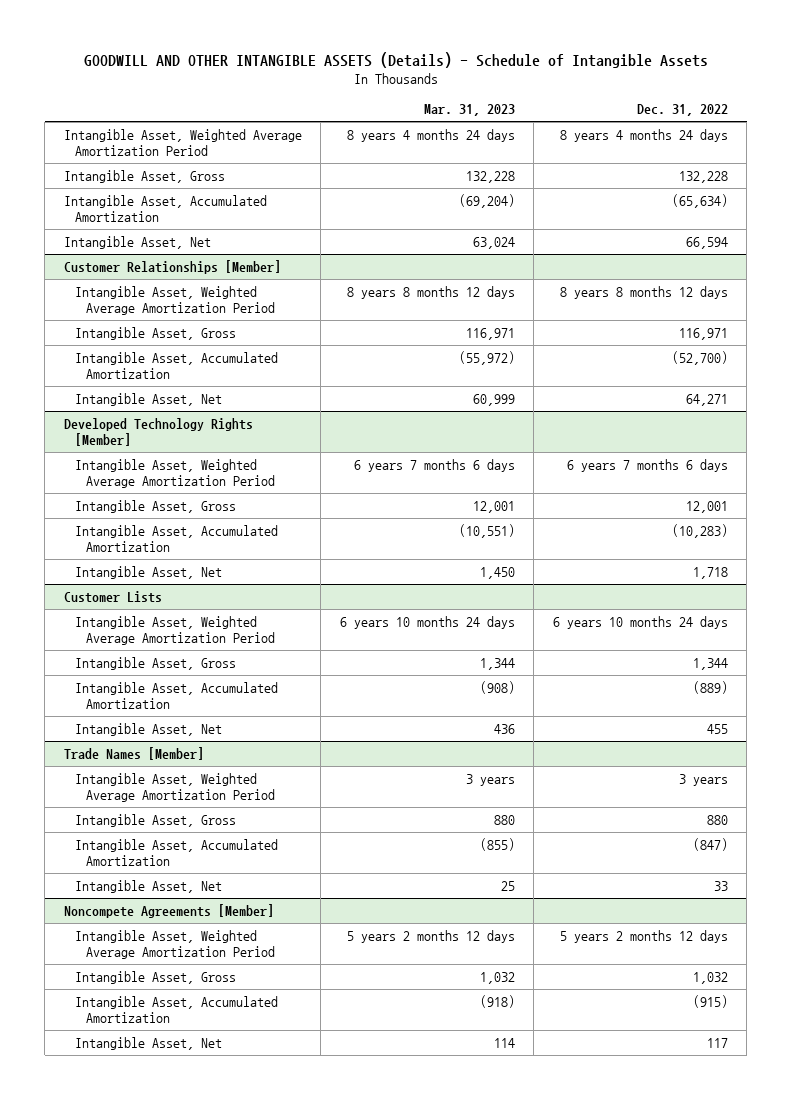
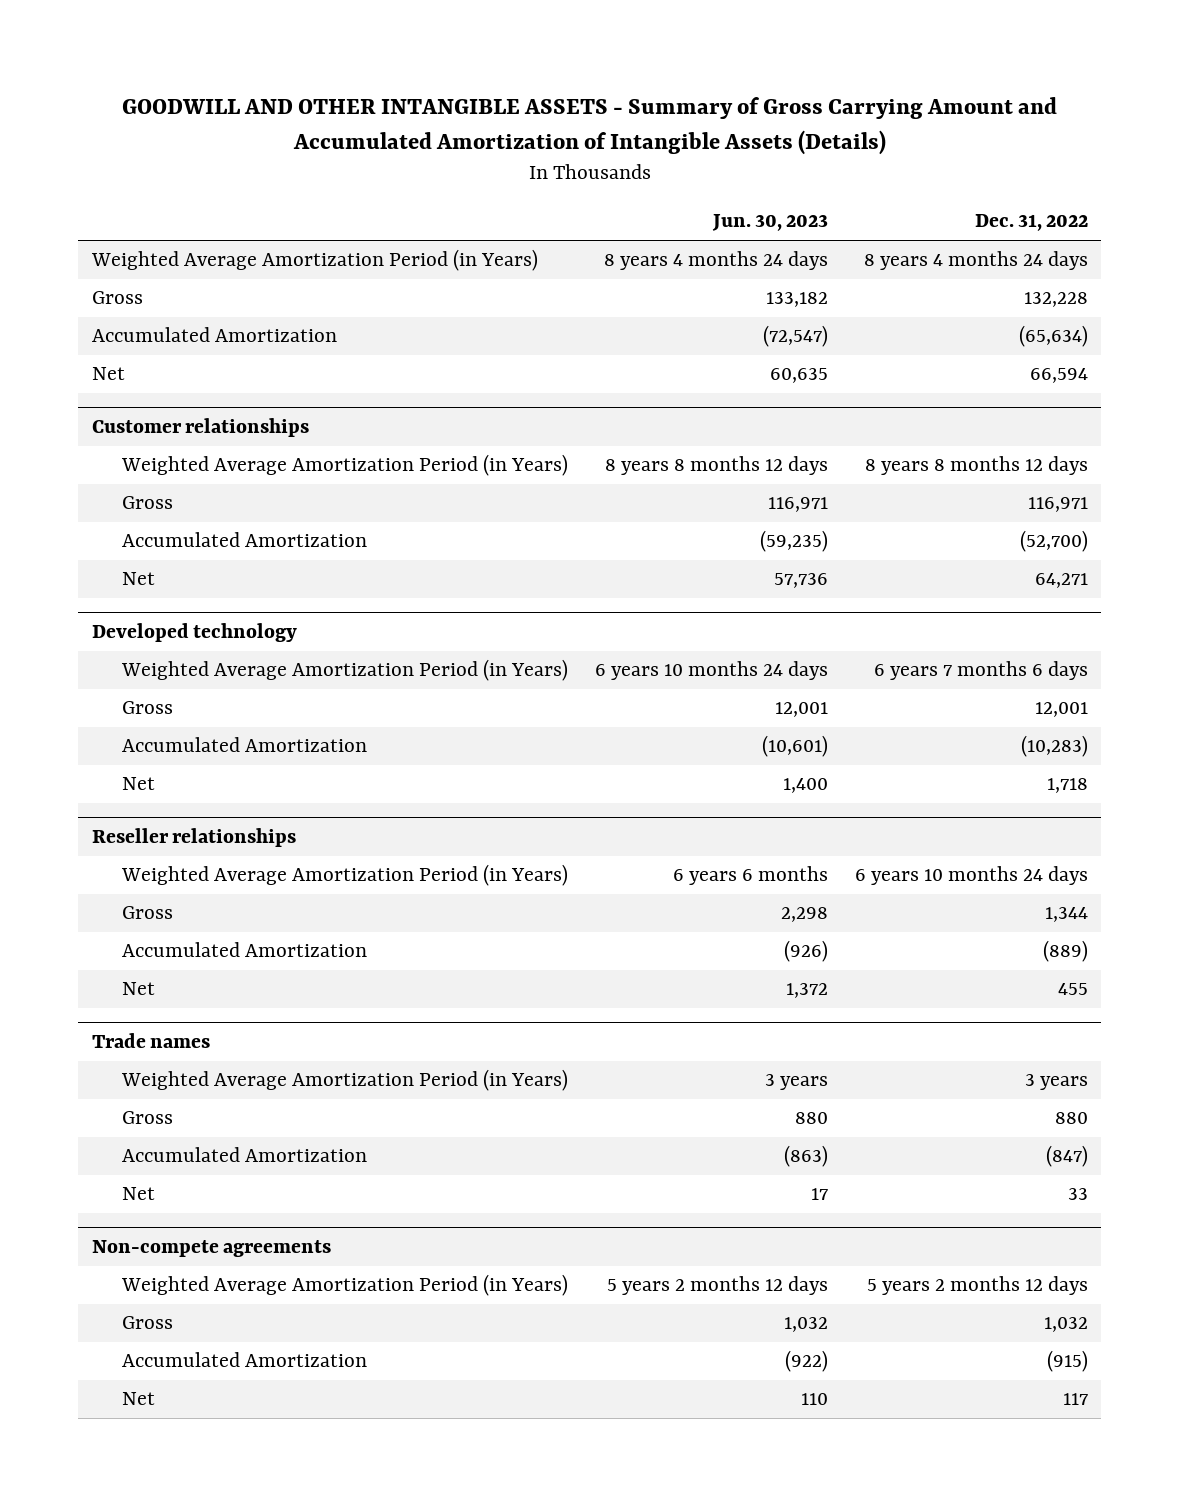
- GOODWILL AND OTHER INTANGIBLE ASSETS (Details) - Schedule of Intangible Assets
+ GOODWILL AND OTHER INTANGIBLE ASSETS - Summary of Gross Carrying Amount and Accumulated Amortization of Intangible Assets (Details)
- | Mar. 31, 2023 | Dec. 31, 2022
+ | Jun. 30, 2023 | Dec. 31, 2022
- Intangible Asset, Weighted Average Amortization Period | 8 years 4 months 24 days | 8 years 4 months 24 days
- Intangible Asset, Gross | 132,228 | 132,228
- Intangible Asset, Accumulated Amortization | (69,204) | (65,634)
- Intangible Asset, Net | 63,024 | 66,594
- Customer Relationships [Member]
- Intangible Asset, Weighted Average Amortization Period | 8 years 8 months 12 days | 8 years 8 months 12 days
- Intangible Asset, Gross | 116,971 | 116,971
- Intangible Asset, Accumulated Amortization | (55,972) | (52,700)
- Intangible Asset, Net | 60,999 | 64,271
- Developed Technology Rights [Member]
- Intangible Asset, Weighted Average Amortization Period | 6 years 7 months 6 days | 6 years 7 months 6 days
- Intangible Asset, Gross | 12,001 | 12,001
- Intangible Asset, Accumulated Amortization | (10,551) | (10,283)
- Intangible Asset, Net | 1,450 | 1,718
- Customer Lists
- Intangible Asset, Weighted Average Amortization Period | 6 years 10 months 24 days | 6 years 10 months 24 days
- Intangible Asset, Gross | 1,344 | 1,344
- Intangible Asset, Accumulated Amortization | (908) | (889)
- Intangible Asset, Net | 436 | 455
- Trade Names [Member]
- Intangible Asset, Weighted Average Amortization Period | 3 years | 3 years
- Intangible Asset, Gross | 880 | 880
- Intangible Asset, Accumulated Amortization | (855) | (847)
- Intangible Asset, Net | 25 | 33
- Noncompete Agreements [Member]
- Intangible Asset, Weighted Average Amortization Period | 5 years 2 months 12 days | 5 years 2 months 12 days
- Intangible Asset, Gross | 1,032 | 1,032
- Intangible Asset, Accumulated Amortization | (918) | (915)
- Intangible Asset, Net | 114 | 117
+ Weighted Average Amortization Period (in Years) | 8 years 4 months 24 days | 8 years 4 months 24 days
+ Gross | 133,182 | 132,228
+ Accumulated Amortization | (72,547) | (65,634)
+ Net | 60,635 | 66,594
+ Customer relationships
+ Weighted Average Amortization Period (in Years) | 8 years 8 months 12 days | 8 years 8 months 12 days
+ Gross | 116,971 | 116,971
+ Accumulated Amortization | (59,235) | (52,700)
+ Net | 57,736 | 64,271
+ Developed technology
+ Weighted Average Amortization Period (in Years) | 6 years 10 months 24 days | 6 years 7 months 6 days
+ Gross | 12,001 | 12,001
+ Accumulated Amortization | (10,601) | (10,283)
+ Net | 1,400 | 1,718
+ Reseller relationships
+ Weighted Average Amortization Period (in Years) | 6 years 6 months | 6 years 10 months 24 days
+ Gross | 2,298 | 1,344
+ Accumulated Amortization | (926) | (889)
+ Net | 1,372 | 455
+ Trade names
+ Weighted Average Amortization Period (in Years) | 3 years | 3 years
+ Gross | 880 | 880
+ Accumulated Amortization | (863) | (847)
+ Net | 17 | 33
+ Non-compete agreements
+ Weighted Average Amortization Period (in Years) | 5 years 2 months 12 days | 5 years 2 months 12 days
+ Gross | 1,032 | 1,032
+ Accumulated Amortization | (922) | (915)
+ Net | 110 | 117

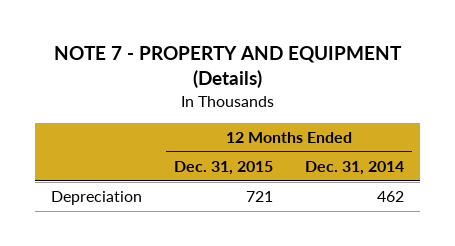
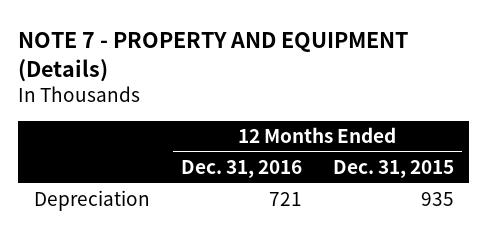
- | 12 Months Ended Dec. 31, 2015 | 12 Months Ended Dec. 31, 2014
+ | 12 Months Ended Dec. 31, 2016 | 12 Months Ended Dec. 31, 2015
- Depreciation | 721 | 462
+ Depreciation | 721 | 935

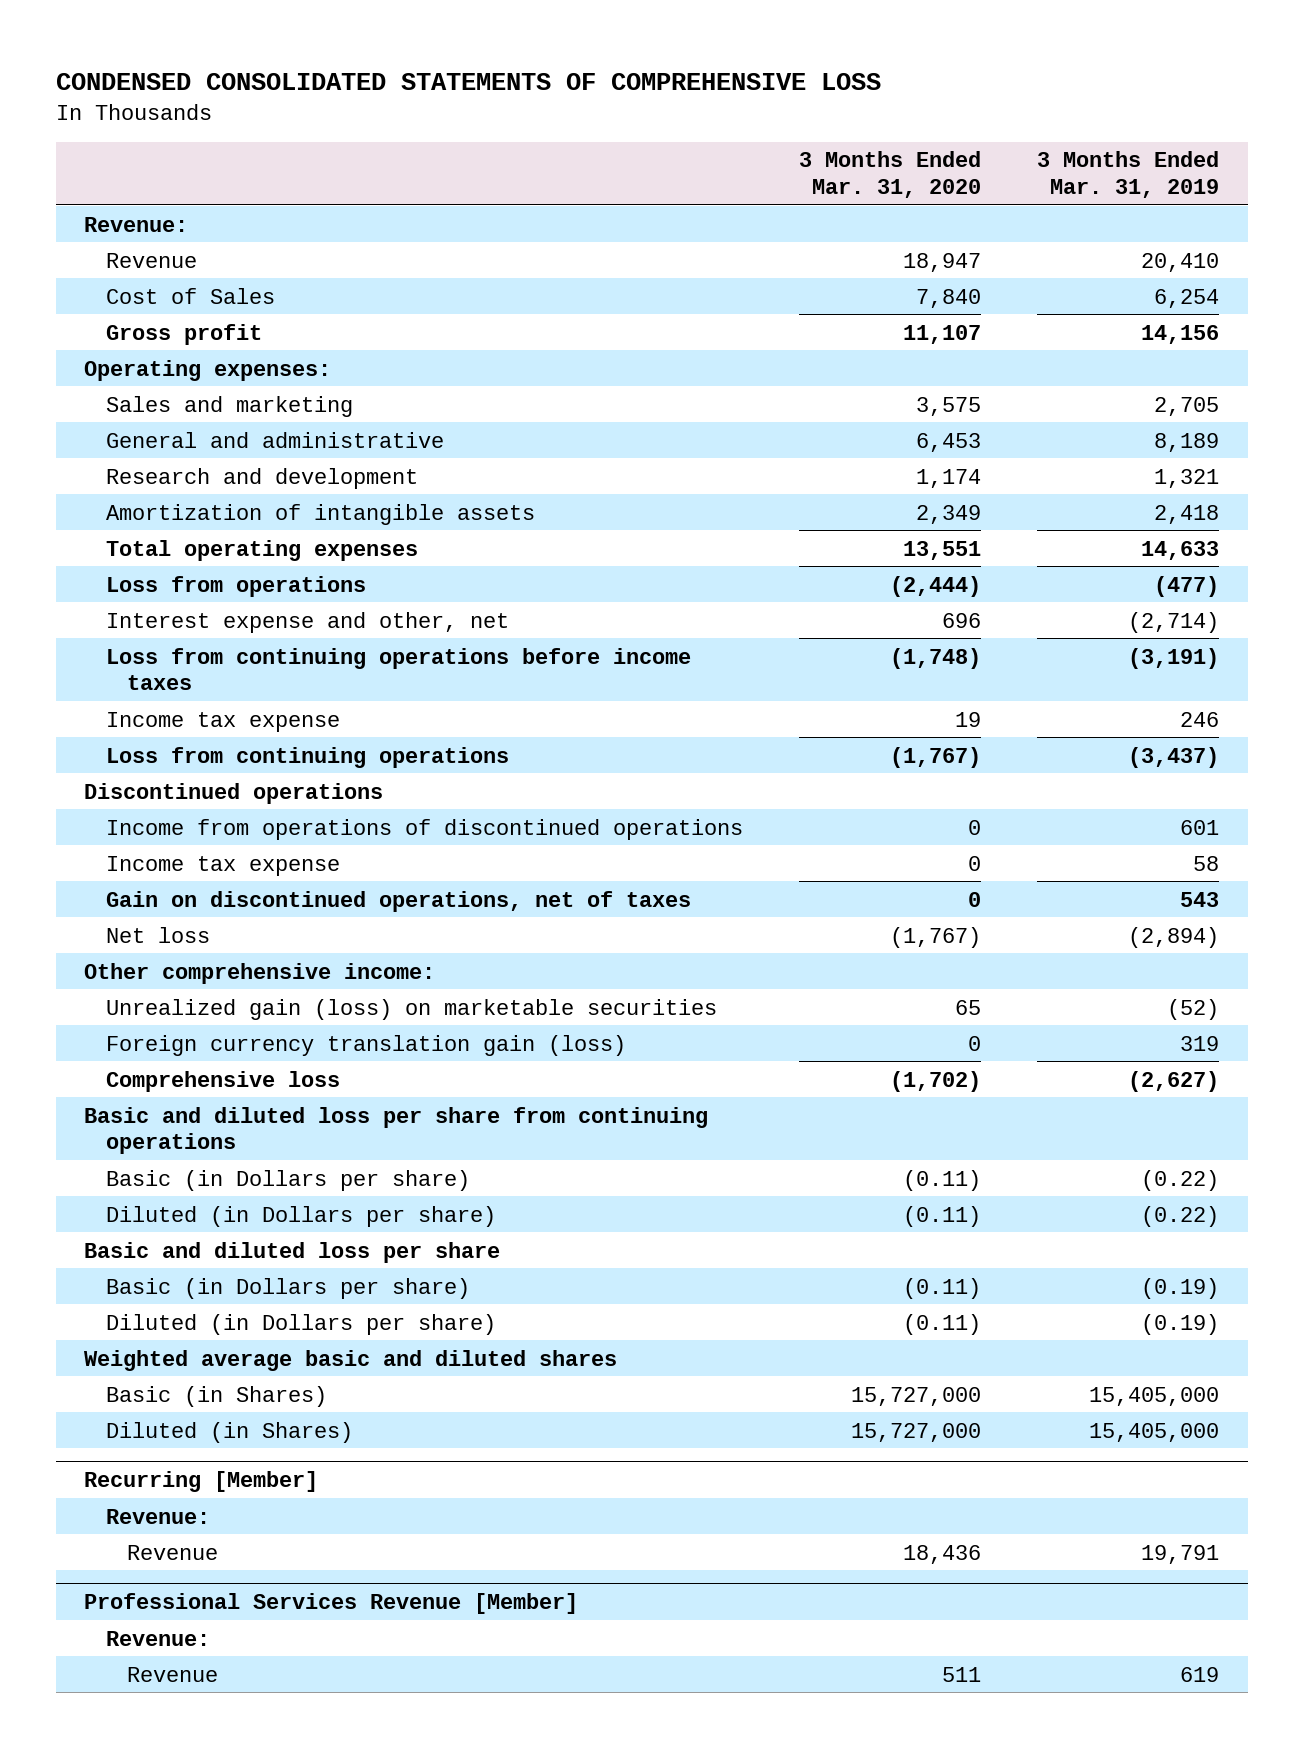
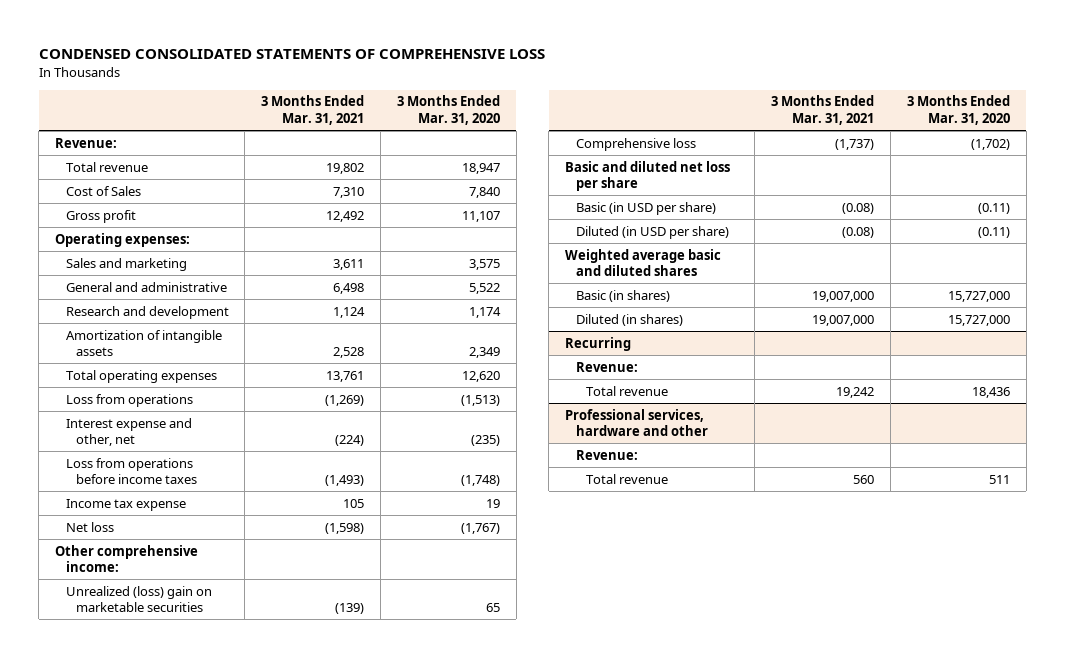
- | 3 Months Ended Mar. 31, 2020 | 3 Months Ended Mar. 31, 2019
+ | 3 Months Ended Mar. 31, 2021 | 3 Months Ended Mar. 31, 2020
- Revenue | 18,947 | 20,410
+ Total revenue | 19,802 | 18,947
- General and administrative | 6,453 | 8,189
+ General and administrative | 6,498 | 5,522
- Total operating expenses | 13,551 | 14,633
- Loss from operations | (2,444) | (477)
- Interest expense and other, net | 696 | (2,714)
- Loss from continuing operations before income taxes | (1,748) | (3,191)
+ Total operating expenses | 13,761 | 12,620
+ Loss from operations | (1,269) | (1,513)
+ Interest expense and other, net | (224) | (235)
+ Loss from operations before income taxes | (1,493) | (1,748)
- Loss from continuing operations | (1,767) | (3,437)
- Discontinued operations
- Income from operations of discontinued operations | 0 | 601
- Income tax expense | 0 | 58
- Gain on discontinued operations, net of taxes | 0 | 543
- Unrealized gain (loss) on marketable securities | 65 | (52)
- Foreign currency translation gain (loss) | 0 | 319
+ Unrealized (loss) gain on marketable securities | (139) | 65
- Basic and diluted loss per share from continuing operations
- Basic (in Dollars per share) | (0.11) | (0.22)
- Diluted (in Dollars per share) | (0.11) | (0.22)
- Basic and diluted loss per share
- Basic (in Dollars per share) | (0.11) | (0.19)
- Diluted (in Dollars per share) | (0.11) | (0.19)
+ Basic and diluted net loss per share
+ Basic (in USD per share) | (0.08) | (0.11)
+ Diluted (in USD per share) | (0.08) | (0.11)
- Basic (in Shares) | 15,727,000 | 15,405,000
- Diluted (in Shares) | 15,727,000 | 15,405,000
- Recurring [Member]
+ Basic (in shares) | 19,007,000 | 15,727,000
+ Diluted (in shares) | 19,007,000 | 15,727,000
+ Recurring
- Revenue | 18,436 | 19,791
- Professional Services Revenue [Member]
+ Total revenue | 19,242 | 18,436
+ Professional services, hardware and other
- Revenue | 511 | 619
+ Total revenue | 560 | 511

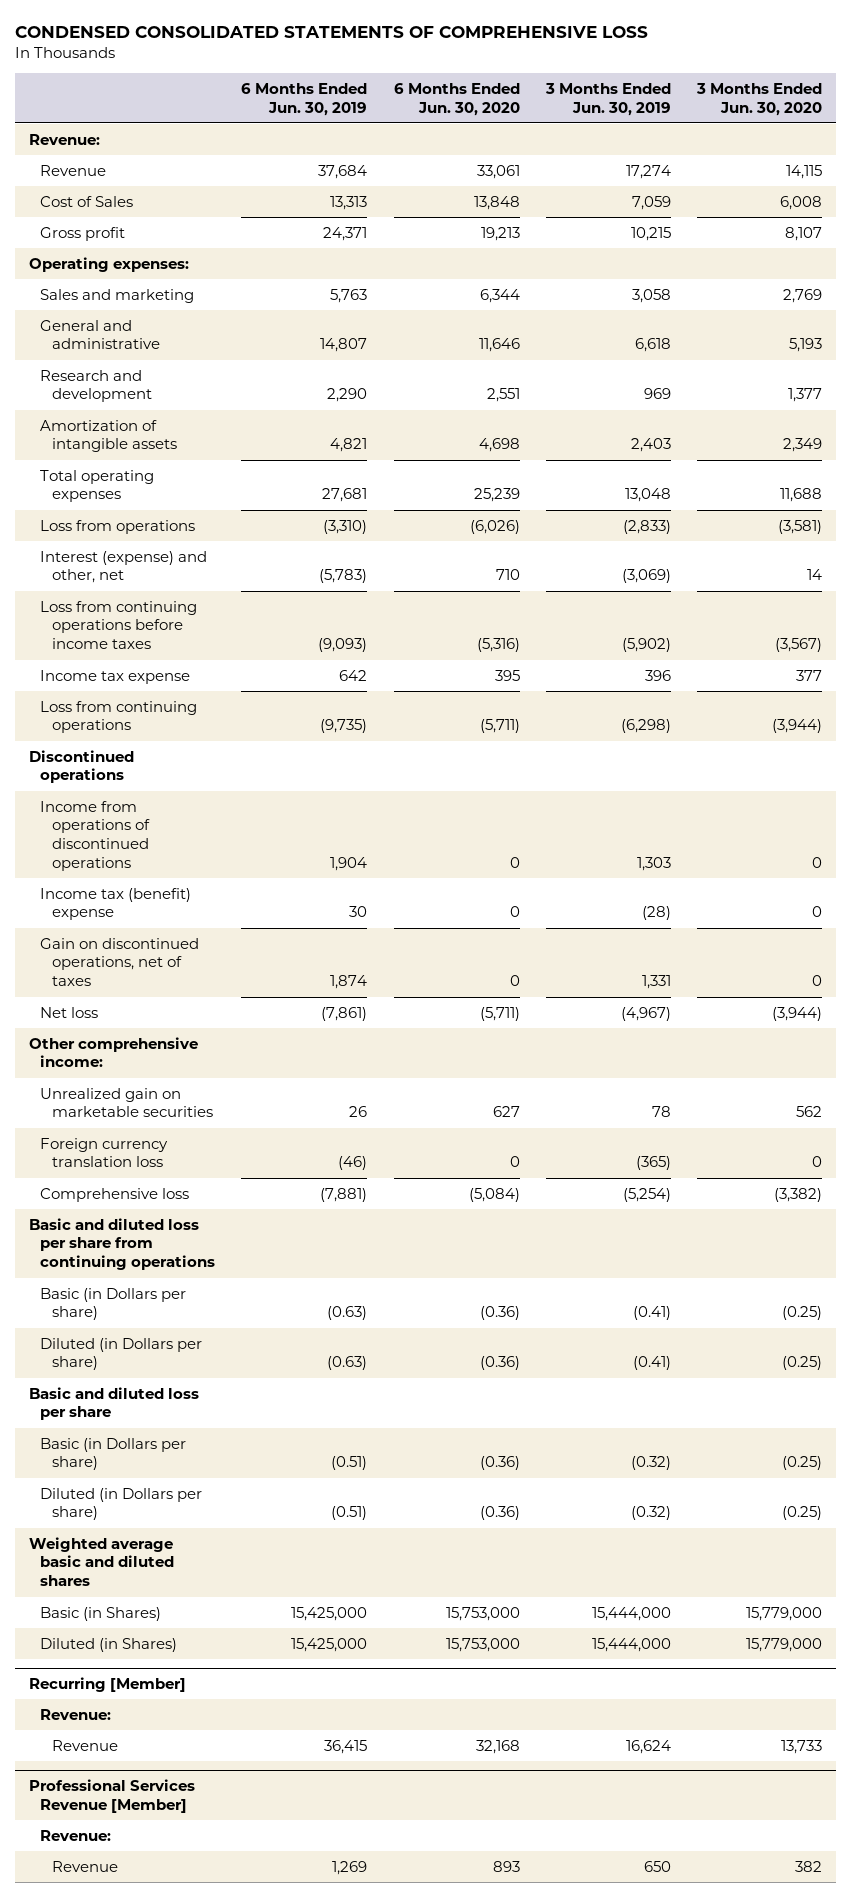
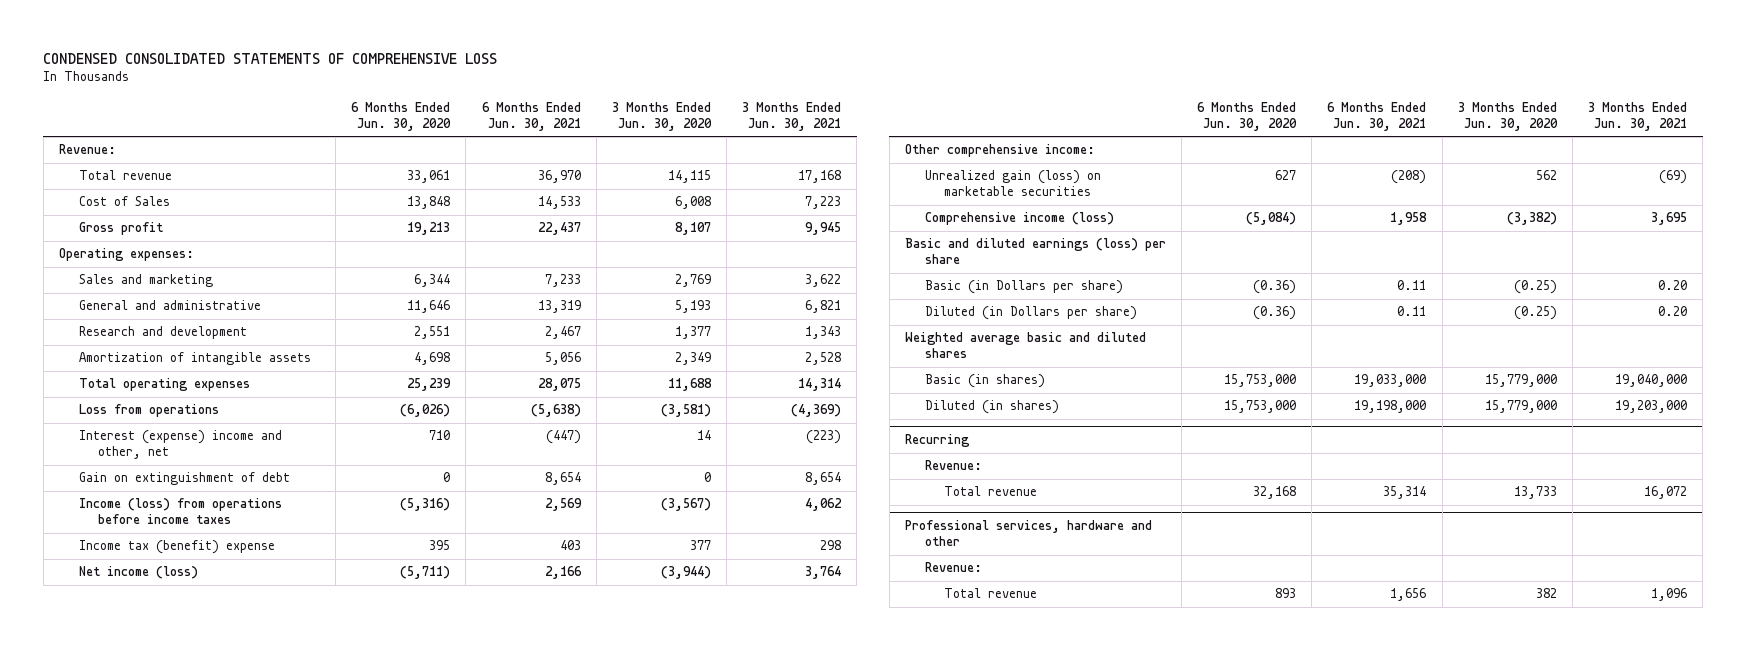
- | 6 Months Ended Jun. 30, 2019 | 6 Months Ended Jun. 30, 2020 | 3 Months Ended Jun. 30, 2019 | 3 Months Ended Jun. 30, 2020
+ | 6 Months Ended Jun. 30, 2020 | 6 Months Ended Jun. 30, 2021 | 3 Months Ended Jun. 30, 2020 | 3 Months Ended Jun. 30, 2021
- Revenue | 37,684 | 33,061 | 17,274 | 14,115
+ Total revenue | 33,061 | 36,970 | 14,115 | 17,168
- Interest (expense) and other, net | (5,783) | 710 | (3,069) | 14
- Loss from continuing operations before income taxes | (9,093) | (5,316) | (5,902) | (3,567)
- Income tax expense | 642 | 395 | 396 | 377
- Loss from continuing operations | (9,735) | (5,711) | (6,298) | (3,944)
- Discontinued operations
- Income from operations of discontinued operations | 1,904 | 0 | 1,303 | 0
- Income tax (benefit) expense | 30 | 0 | (28) | 0
- Gain on discontinued operations, net of taxes | 1,874 | 0 | 1,331 | 0
- Net loss | (7,861) | (5,711) | (4,967) | (3,944)
+ Interest (expense) income and other, net | 710 | (447) | 14 | (223)
+ Gain on extinguishment of debt | 0 | 8,654 | 0 | 8,654
+ Income (loss) from operations before income taxes | (5,316) | 2,569 | (3,567) | 4,062
+ Income tax (benefit) expense | 395 | 403 | 377 | 298
+ Net income (loss) | (5,711) | 2,166 | (3,944) | 3,764
- Unrealized gain on marketable securities | 26 | 627 | 78 | 562
- Foreign currency translation loss | (46) | 0 | (365) | 0
- Comprehensive loss | (7,881) | (5,084) | (5,254) | (3,382)
- Basic and diluted loss per share from continuing operations
- Basic (in Dollars per share) | (0.63) | (0.36) | (0.41) | (0.25)
- Diluted (in Dollars per share) | (0.63) | (0.36) | (0.41) | (0.25)
- Basic and diluted loss per share
+ Unrealized gain (loss) on marketable securities | 627 | (208) | 562 | (69)
+ Comprehensive income (loss) | (5,084) | 1,958 | (3,382) | 3,695
+ Basic and diluted earnings (loss) per share
- Basic (in Shares) | 15,425,000 | 15,753,000 | 15,444,000 | 15,779,000
- Diluted (in Shares) | 15,425,000 | 15,753,000 | 15,444,000 | 15,779,000
- Recurring [Member]
+ Basic (in shares) | 15,753,000 | 19,033,000 | 15,779,000 | 19,040,000
+ Diluted (in shares) | 15,753,000 | 19,198,000 | 15,779,000 | 19,203,000
+ Recurring
- Revenue | 36,415 | 32,168 | 16,624 | 13,733
- Professional Services Revenue [Member]
+ Total revenue | 32,168 | 35,314 | 13,733 | 16,072
+ Professional services, hardware and other
- Revenue | 1,269 | 893 | 650 | 382
+ Total revenue | 893 | 1,656 | 382 | 1,096

